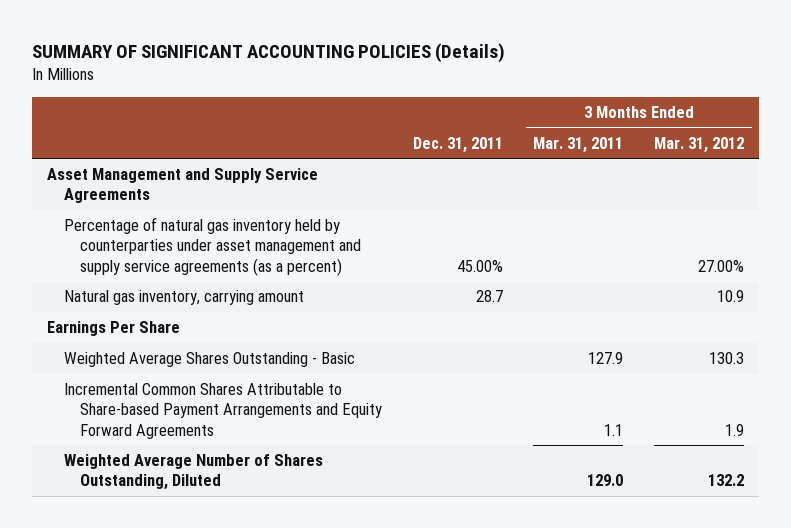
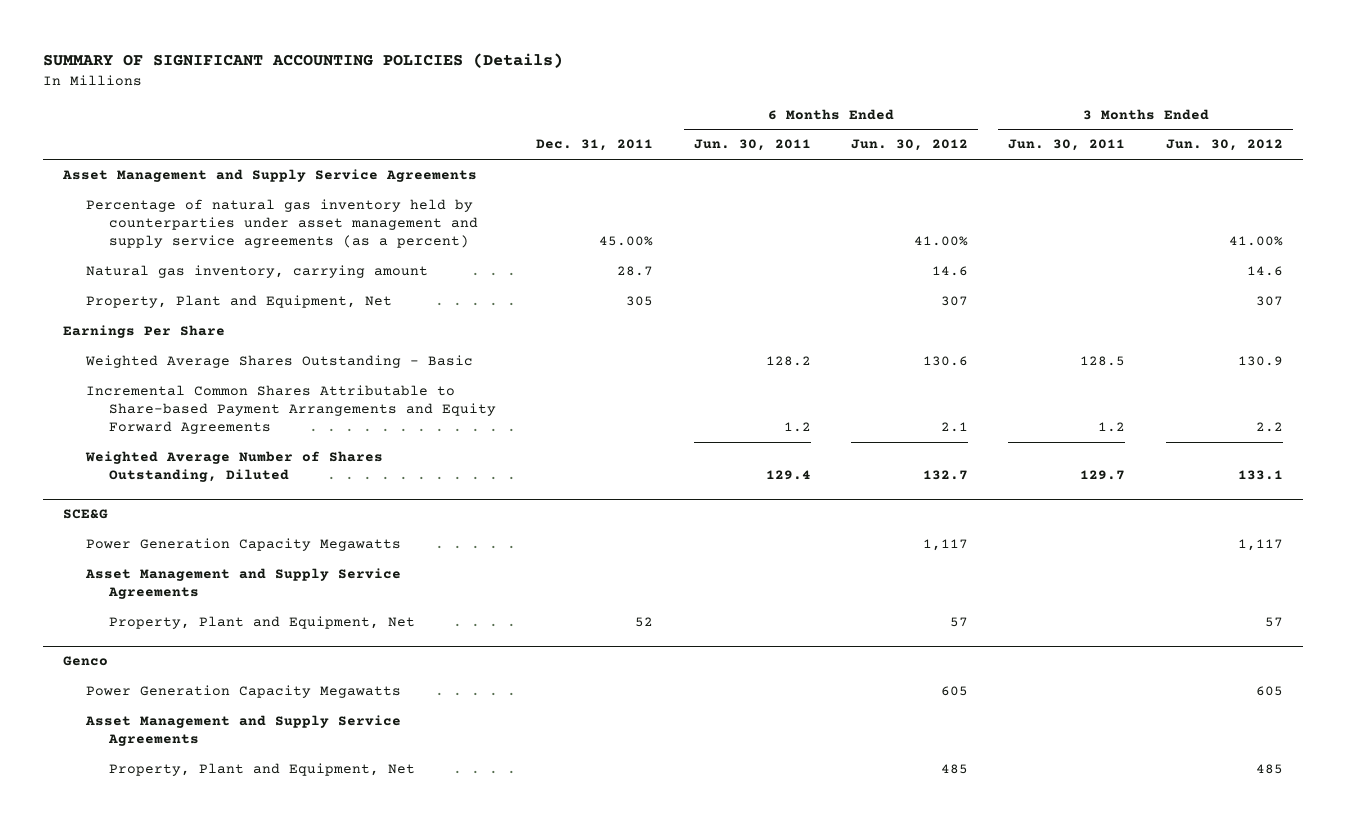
- | Dec. 31, 2011 | 3 Months Ended Mar. 31, 2011 | 3 Months Ended Mar. 31, 2012
+ | Dec. 31, 2011 | 6 Months Ended Jun. 30, 2011 | 6 Months Ended Jun. 30, 2012 | 3 Months Ended Jun. 30, 2011 | 3 Months Ended Jun. 30, 2012
+ Property, Plant and Equipment, Net | 305 | | 307 | | 307
+ SCE&G
+ Power Generation Capacity Megawatts | | | 1,117 | | 1,117
+ Asset Management and Supply Service Agreements
+ Property, Plant and Equipment, Net | 52 | | 57 | | 57
+ Genco
+ Power Generation Capacity Megawatts | | | 605 | | 605
+ Asset Management and Supply Service Agreements
+ Property, Plant and Equipment, Net | | | 485 | | 485

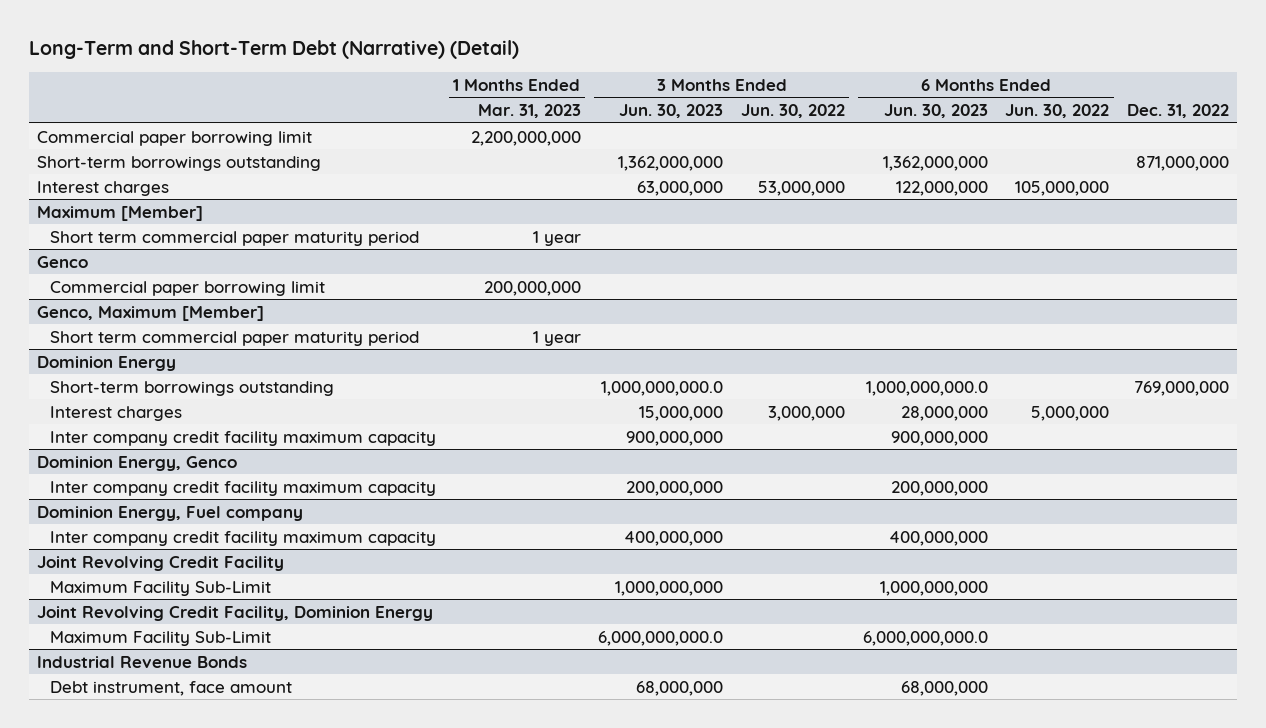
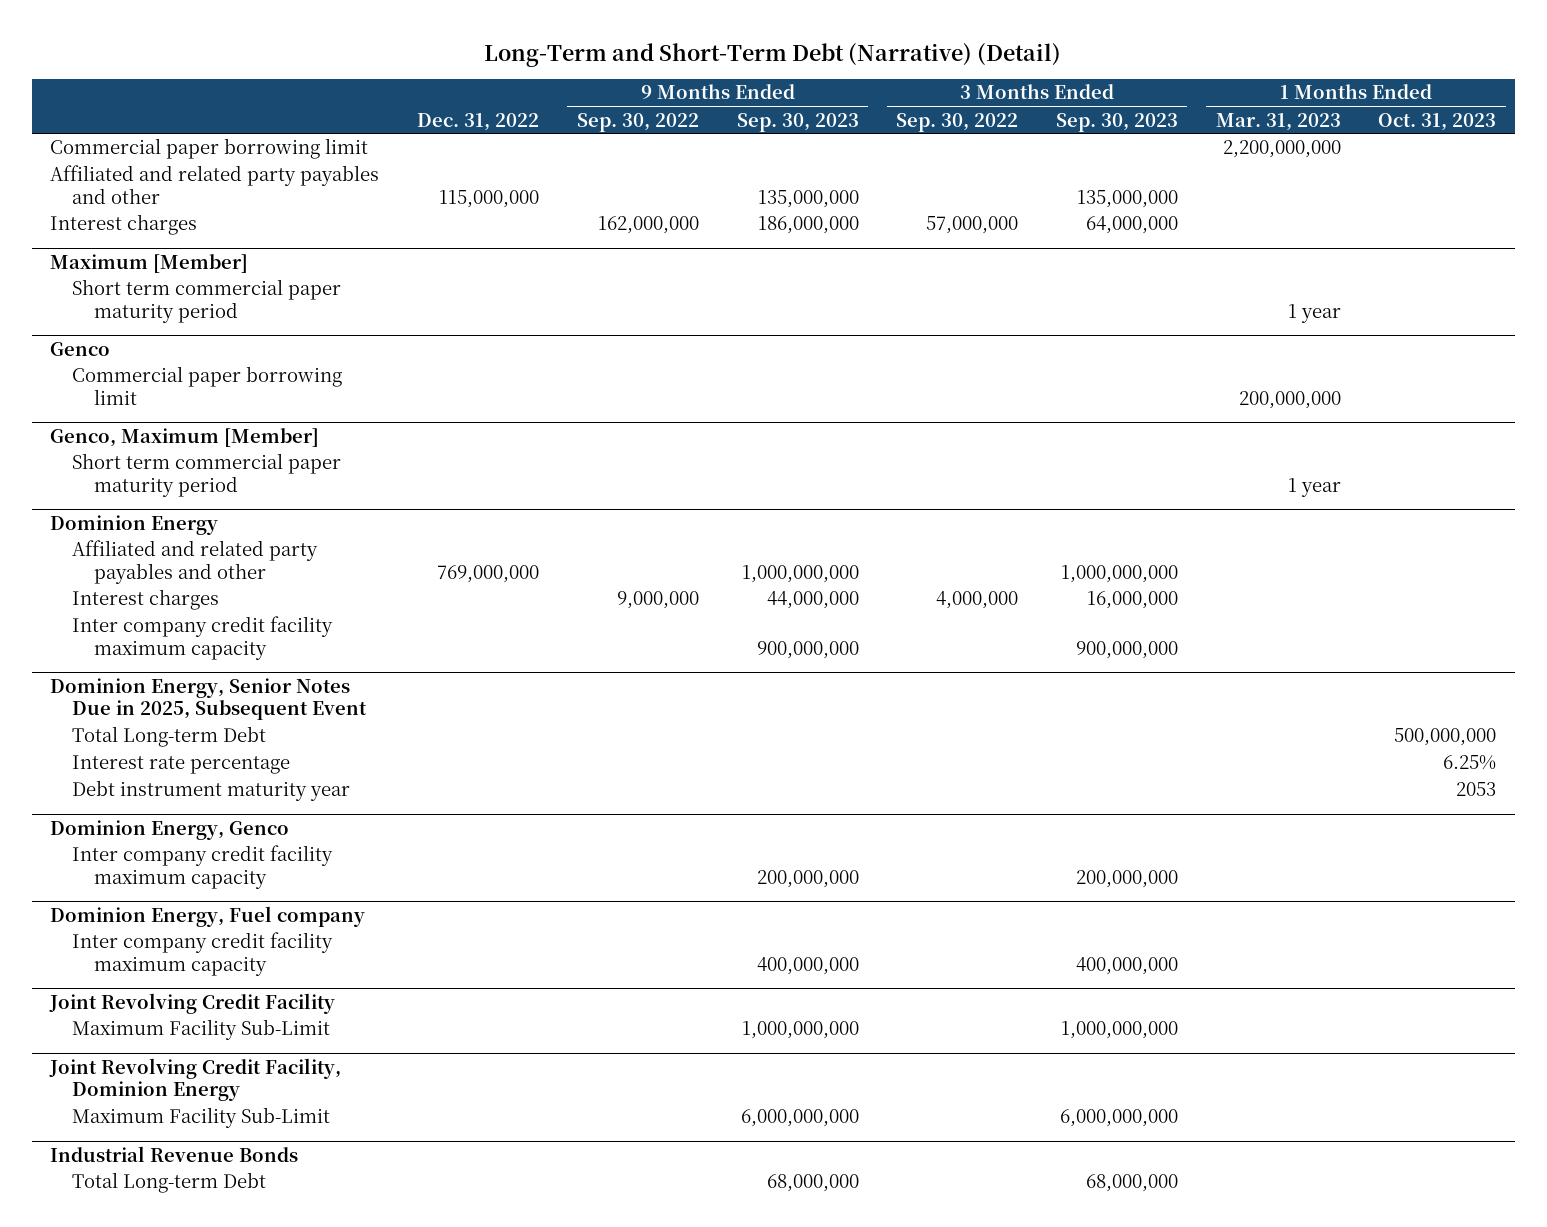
- | 1 Months Ended Mar. 31, 2023 | 3 Months Ended Jun. 30, 2023 | 3 Months Ended Jun. 30, 2022 | 6 Months Ended Jun. 30, 2023 | 6 Months Ended Jun. 30, 2022 | Dec. 31, 2022
+ | Dec. 31, 2022 | 9 Months Ended Sep. 30, 2022 | 9 Months Ended Sep. 30, 2023 | 3 Months Ended Sep. 30, 2022 | 3 Months Ended Sep. 30, 2023 | 1 Months Ended Mar. 31, 2023 | 1 Months Ended Oct. 31, 2023
- Short-term borrowings outstanding | | 1,362,000,000 | | 1,362,000,000 | | 871,000,000
+ Affiliated and related party payables and other | 115,000,000 | | 135,000,000 | | 135,000,000 | |
@ Dominion Energy
- Short-term borrowings outstanding | | 1,000,000,000.0 | | 1,000,000,000.0 | | 769,000,000
+ Affiliated and related party payables and other | 769,000,000 | | 1,000,000,000 | | 1,000,000,000 | |
+ Dominion Energy, Senior Notes Due in 2025, Subsequent Event
+ Total Long-term Debt | | | | | | | 500,000,000
+ Interest rate percentage | | | | | | | 6.25%
+ Debt instrument maturity year | | | | | | | 2053
@ Industrial Revenue Bonds
- Debt instrument, face amount | | 68,000,000 | | 68,000,000 | |
+ Total Long-term Debt | | | 68,000,000 | | 68,000,000 | |

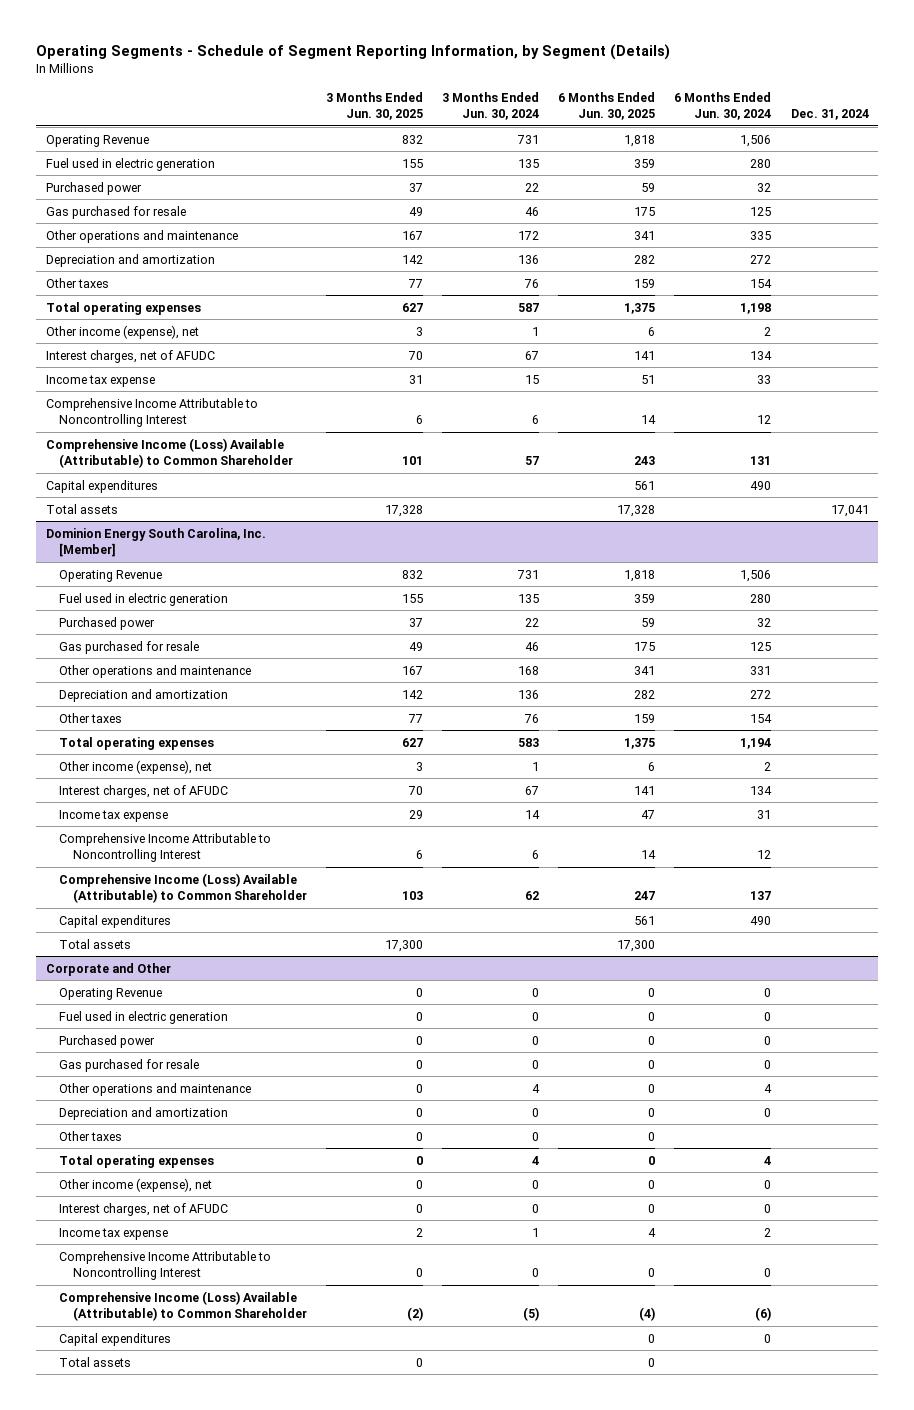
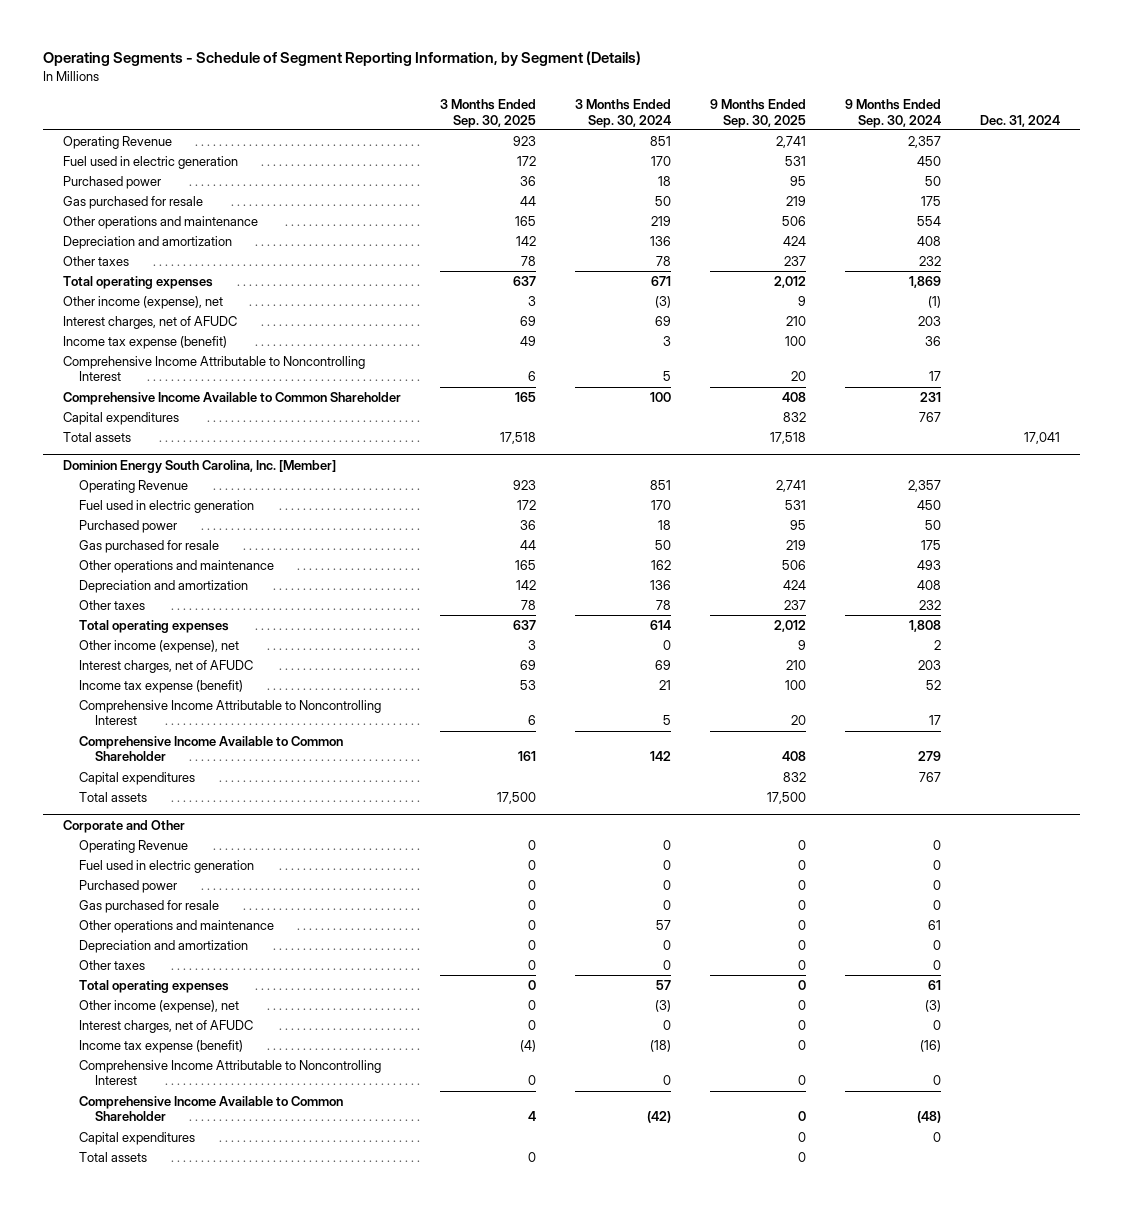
- | 3 Months Ended Jun. 30, 2025 | 3 Months Ended Jun. 30, 2024 | 6 Months Ended Jun. 30, 2025 | 6 Months Ended Jun. 30, 2024 | Dec. 31, 2024
+ | 3 Months Ended Sep. 30, 2025 | 3 Months Ended Sep. 30, 2024 | 9 Months Ended Sep. 30, 2025 | 9 Months Ended Sep. 30, 2024 | Dec. 31, 2024
- Income tax expense | 31 | 15 | 51 | 33 |
+ Income tax expense (benefit) | 49 | 3 | 100 | 36 |
- Comprehensive Income (Loss) Available (Attributable) to Common Shareholder | 101 | 57 | 243 | 131 |
+ Comprehensive Income Available to Common Shareholder | 165 | 100 | 408 | 231 |
@ Dominion Energy South Carolina, Inc. [Member]
- Income tax expense | 29 | 14 | 47 | 31 |
+ Income tax expense (benefit) | 53 | 21 | 100 | 52 |
- Comprehensive Income (Loss) Available (Attributable) to Common Shareholder | 103 | 62 | 247 | 137 |
+ Comprehensive Income Available to Common Shareholder | 161 | 142 | 408 | 279 |
@ Corporate and Other
- Income tax expense | 2 | 1 | 4 | 2 |
+ Income tax expense (benefit) | (4) | (18) | 0 | (16) |
- Comprehensive Income (Loss) Available (Attributable) to Common Shareholder | (2) | (5) | (4) | (6) |
+ Comprehensive Income Available to Common Shareholder | 4 | (42) | 0 | (48) |

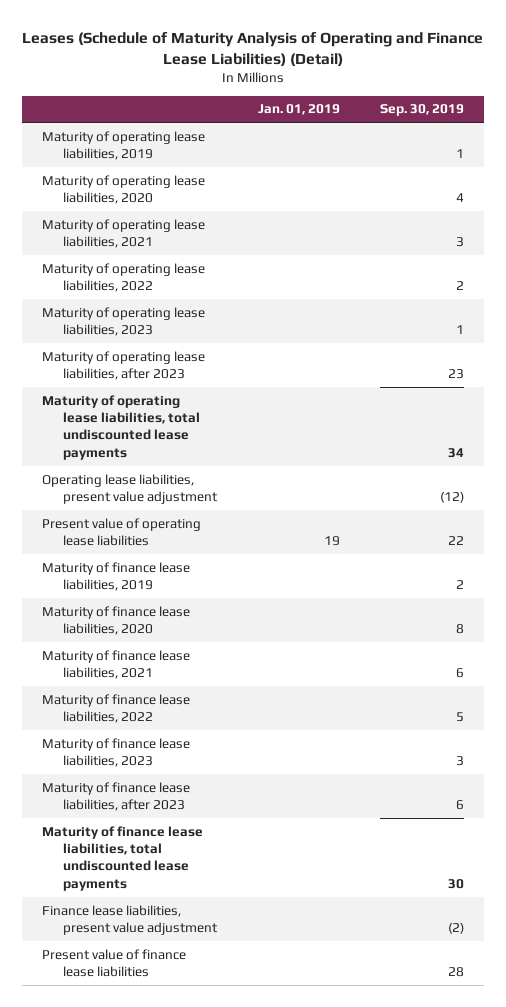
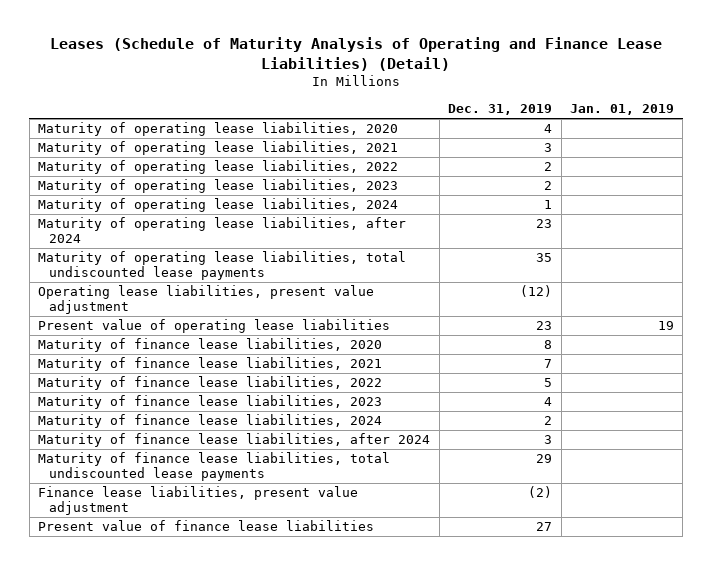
- | Jan. 01, 2019 | Sep. 30, 2019
+ | Dec. 31, 2019 | Jan. 01, 2019
- Maturity of operating lease liabilities, 2019 | | 1
- Maturity of operating lease liabilities, after 2023 | | 23
+ Maturity of operating lease liabilities, 2024 | 1 |
+ Maturity of operating lease liabilities, after 2024 | 23 |
- Maturity of finance lease liabilities, 2019 | | 2
- Maturity of finance lease liabilities, after 2023 | | 6
+ Maturity of finance lease liabilities, 2024 | 2 |
+ Maturity of finance lease liabilities, after 2024 | 3 |

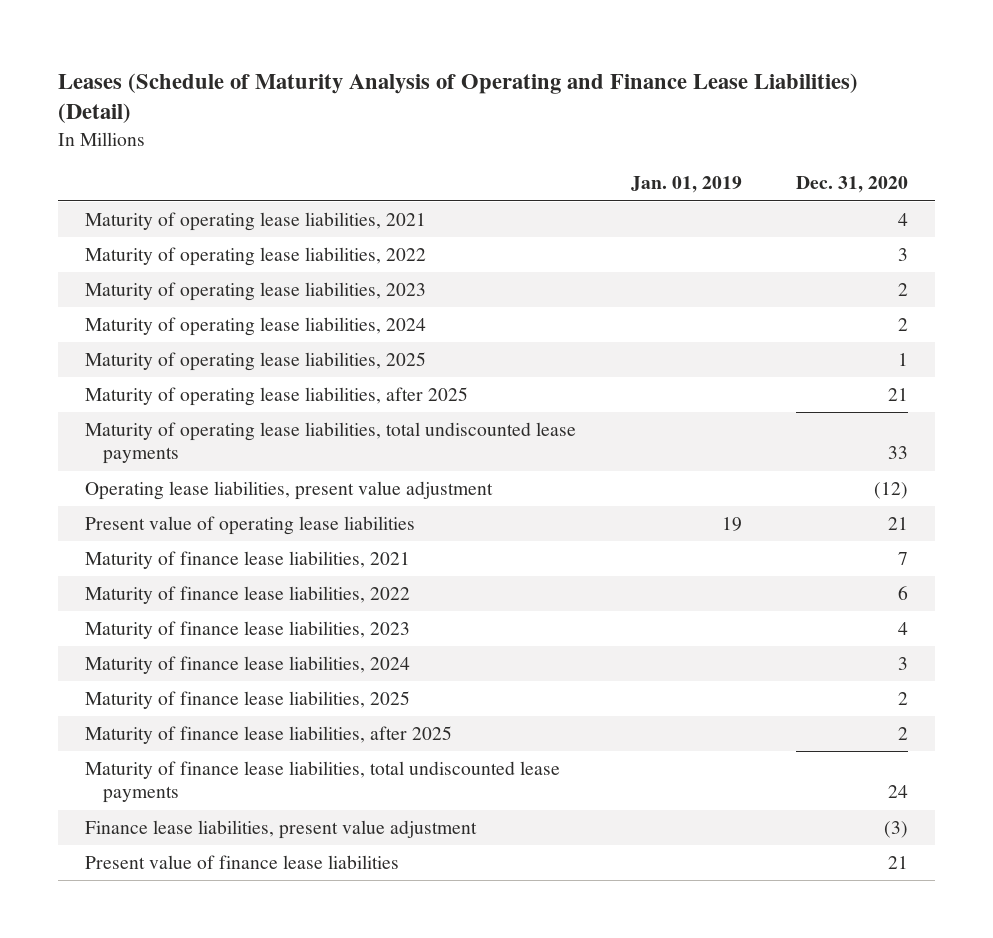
- | Dec. 31, 2019 | Jan. 01, 2019
+ | Jan. 01, 2019 | Dec. 31, 2020
- Maturity of operating lease liabilities, 2020 | 4 |
- Maturity of operating lease liabilities, after 2024 | 23 |
+ Maturity of operating lease liabilities, 2025 | | 1
+ Maturity of operating lease liabilities, after 2025 | | 21
- Maturity of finance lease liabilities, 2020 | 8 |
- Maturity of finance lease liabilities, after 2024 | 3 |
+ Maturity of finance lease liabilities, 2025 | | 2
+ Maturity of finance lease liabilities, after 2025 | | 2

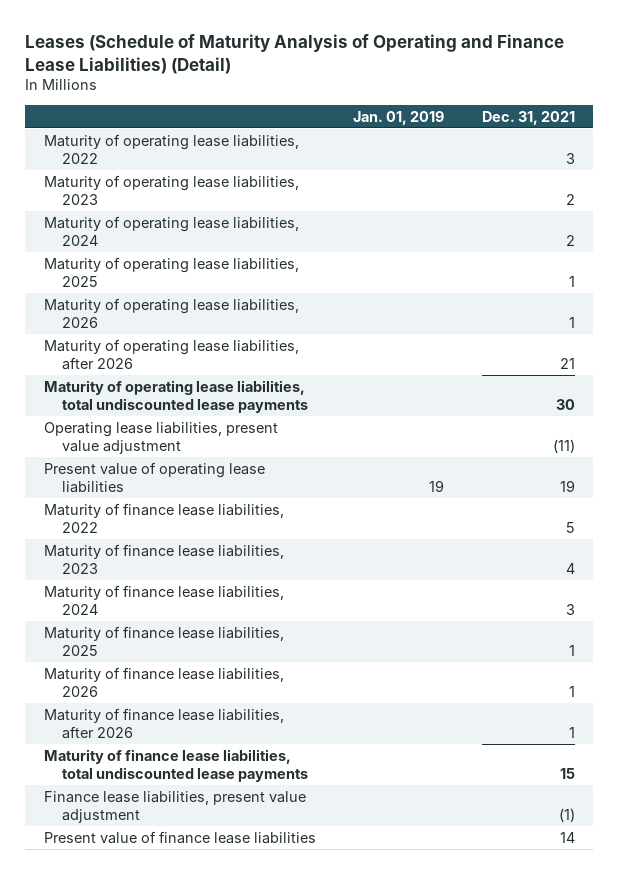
- | Jan. 01, 2019 | Dec. 31, 2020
+ | Jan. 01, 2019 | Dec. 31, 2021
- Maturity of operating lease liabilities, 2021 | | 4
- Maturity of operating lease liabilities, after 2025 | | 21
+ Maturity of operating lease liabilities, 2026 | | 1
+ Maturity of operating lease liabilities, after 2026 | | 21
- Maturity of finance lease liabilities, 2021 | | 7
- Maturity of finance lease liabilities, after 2025 | | 2
+ Maturity of finance lease liabilities, 2026 | | 1
+ Maturity of finance lease liabilities, after 2026 | | 1

